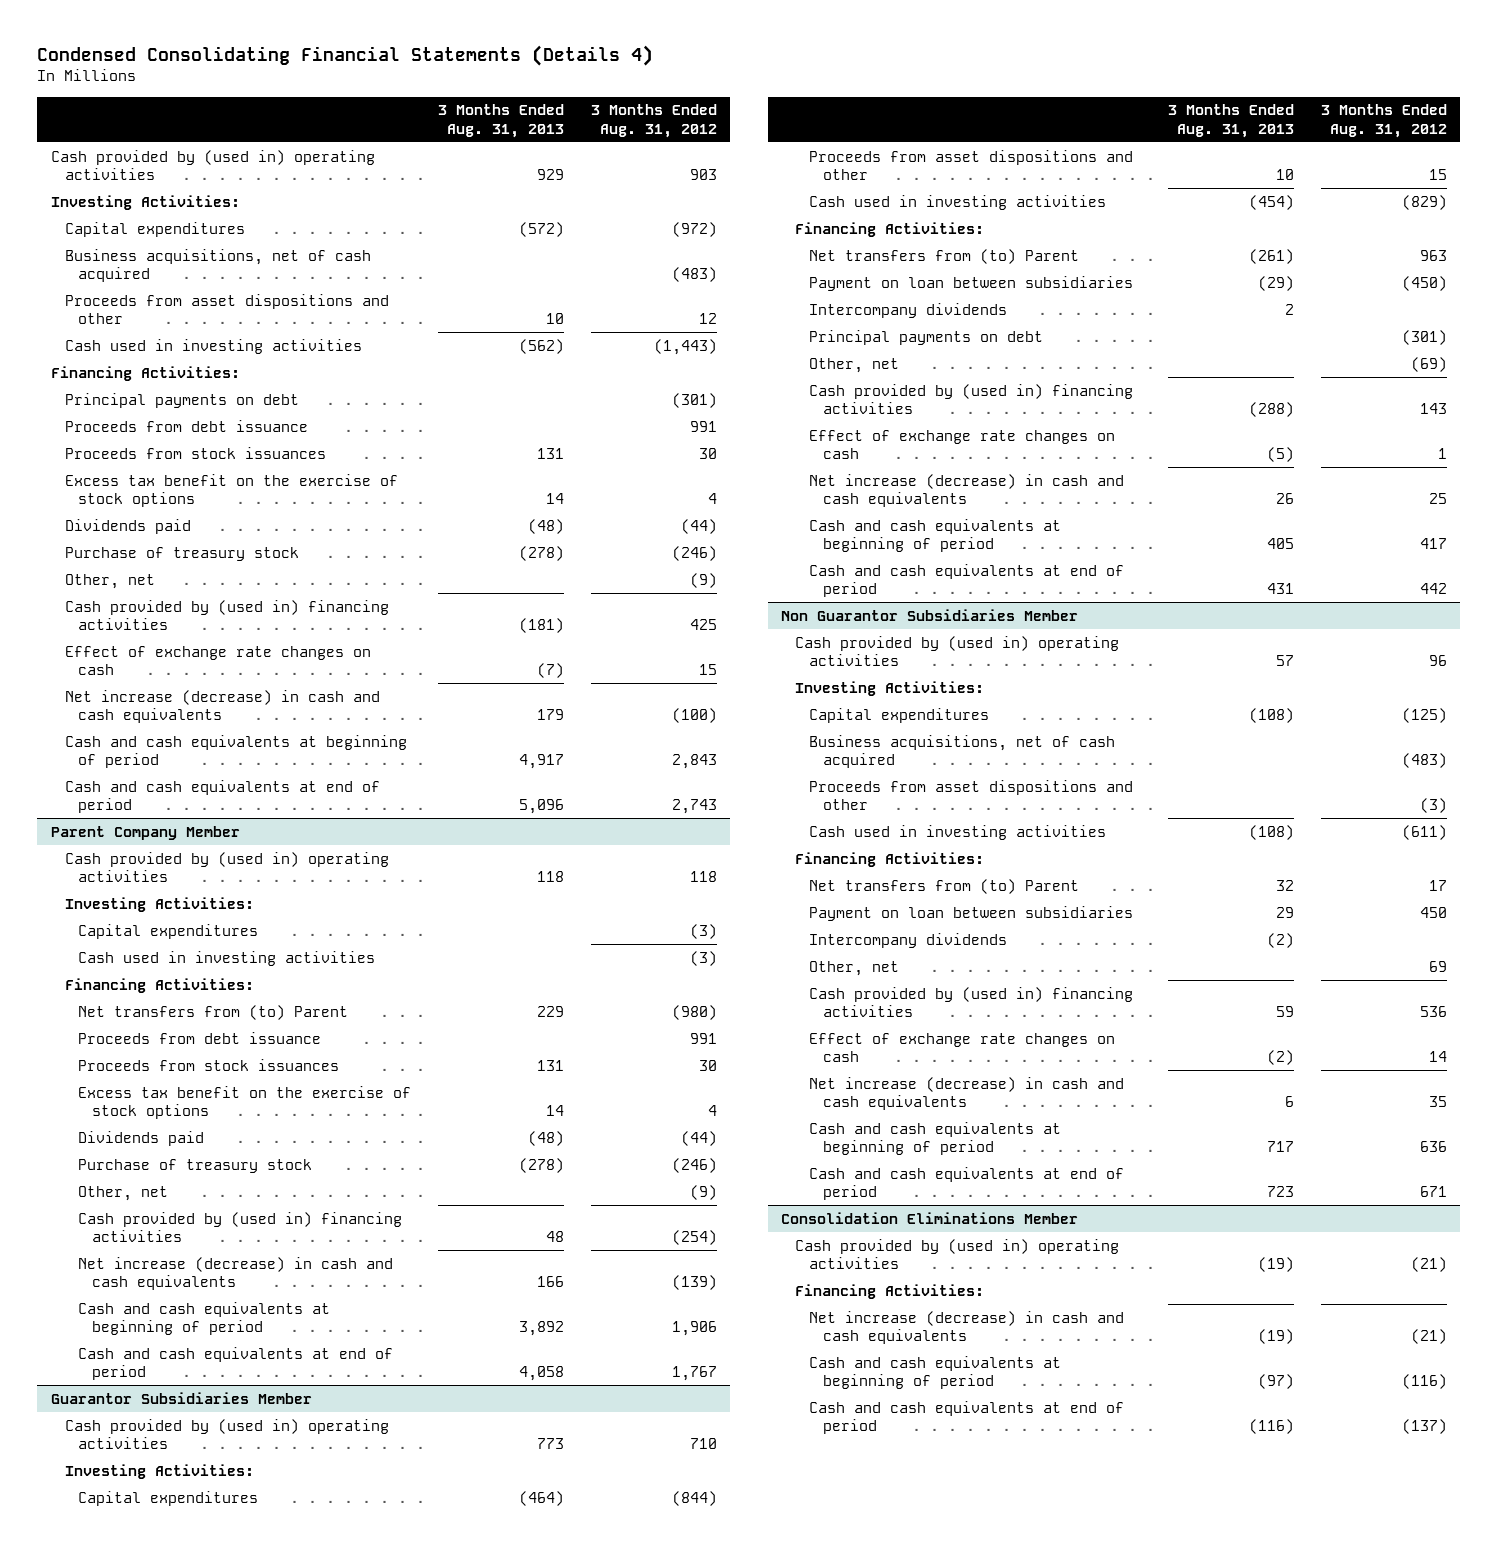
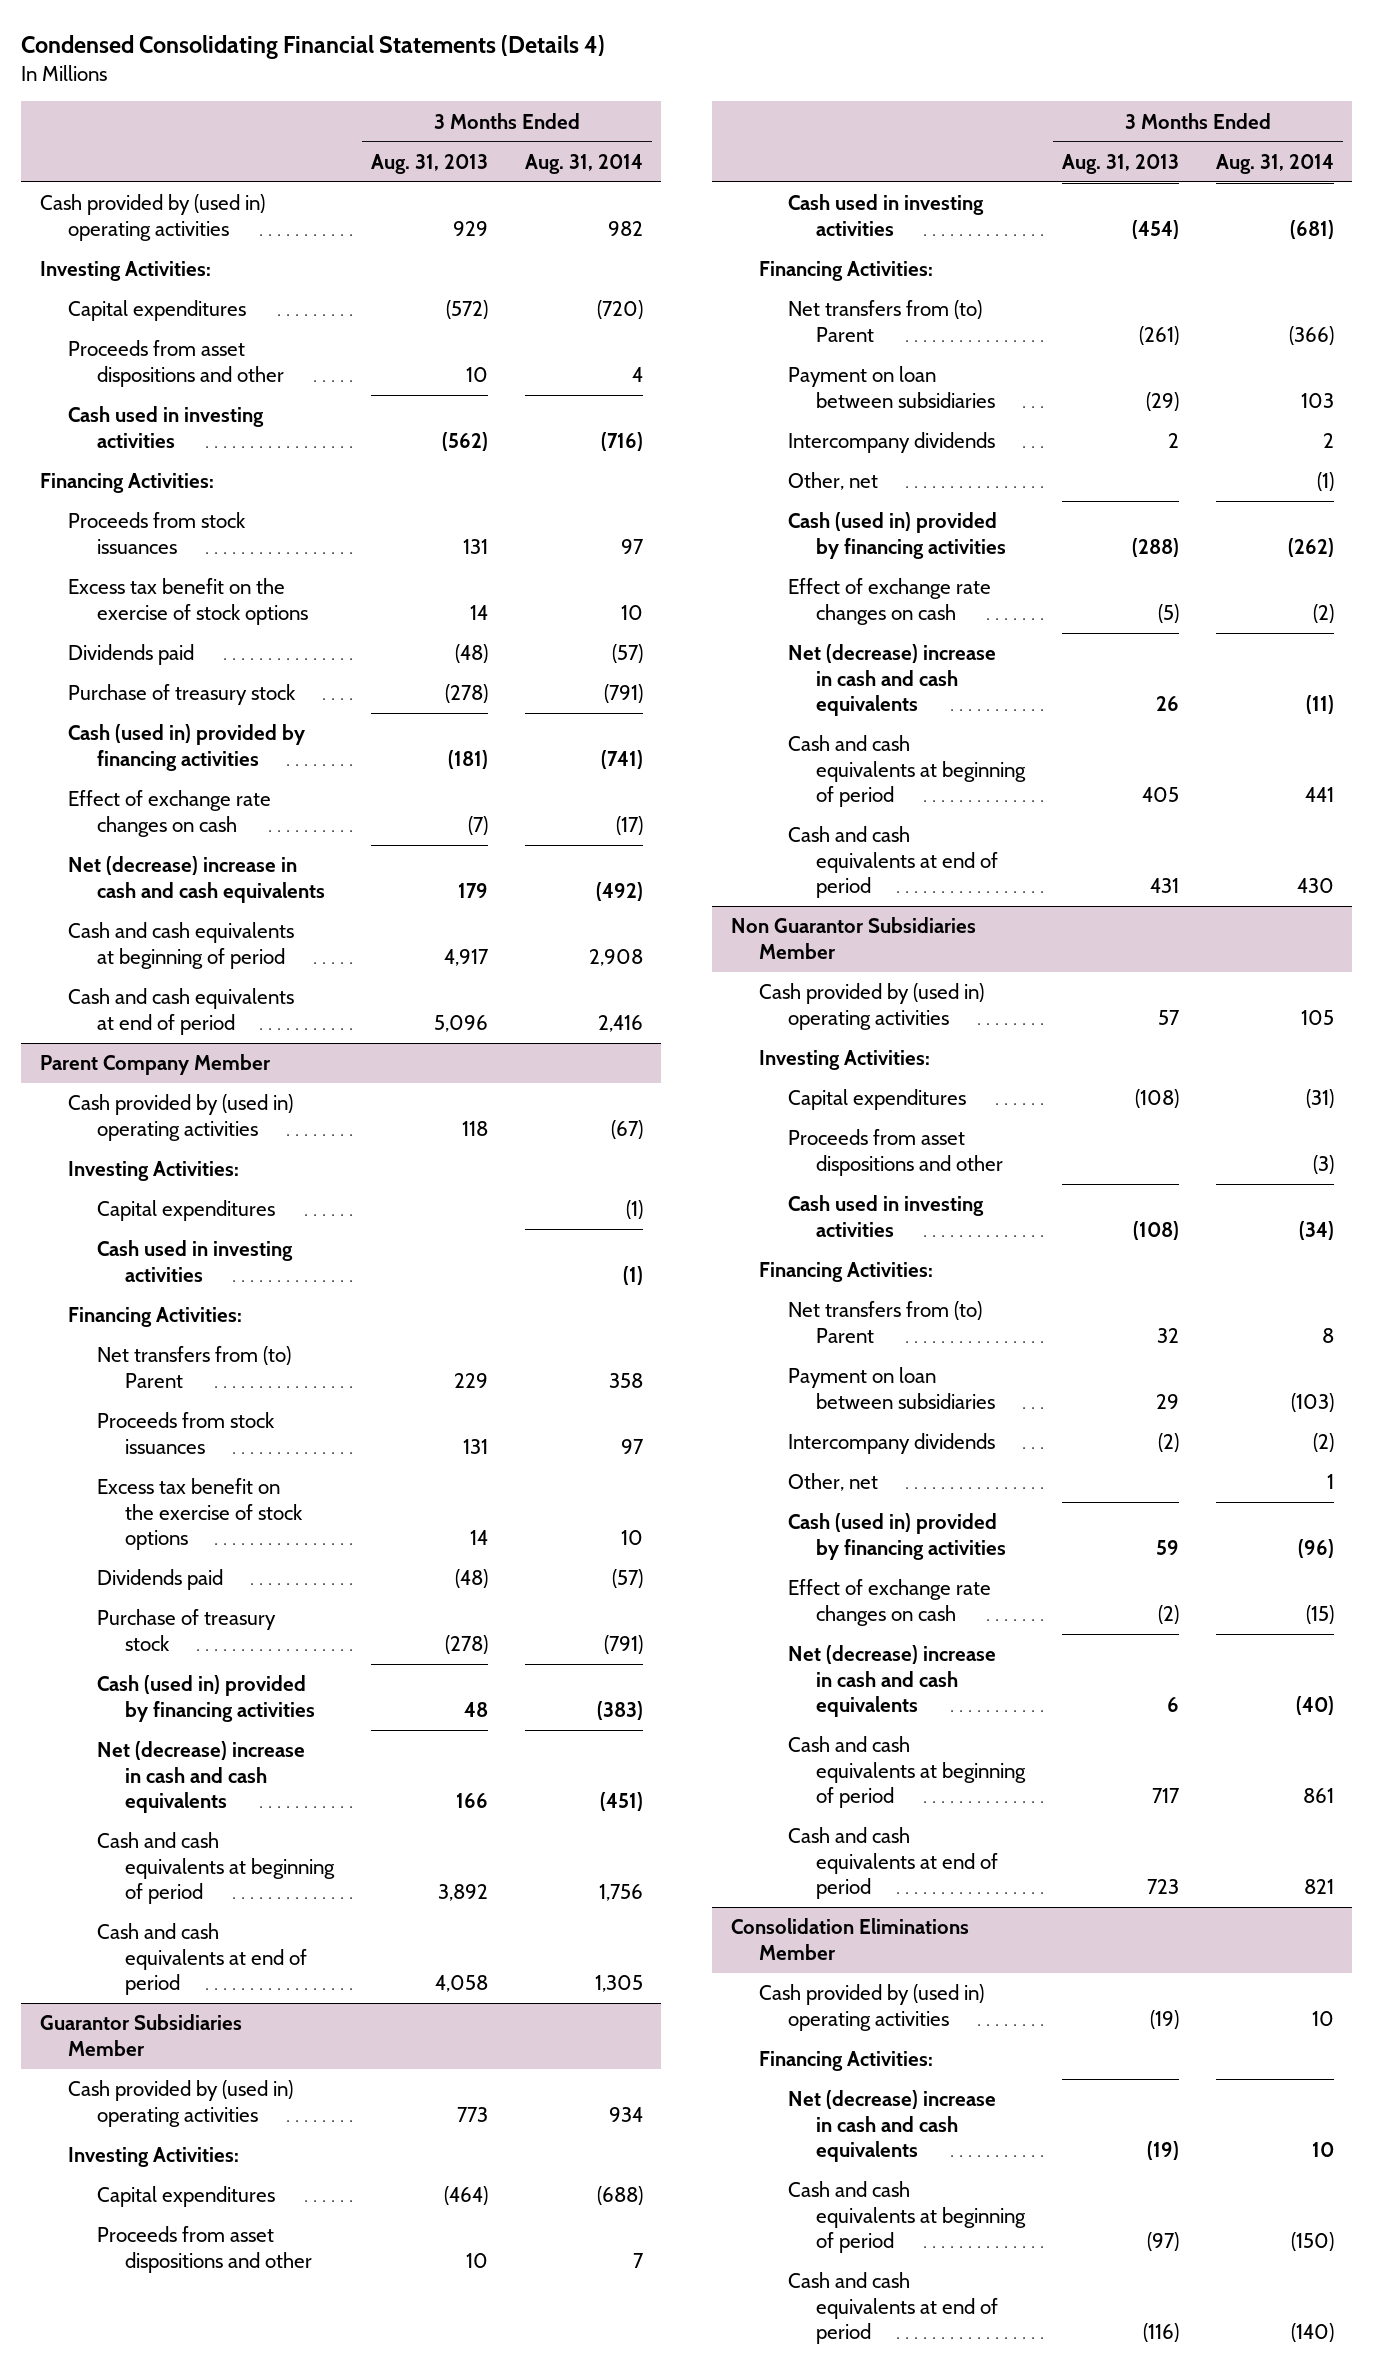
- | 3 Months Ended Aug. 31, 2013 | 3 Months Ended Aug. 31, 2012
+ | 3 Months Ended Aug. 31, 2013 | 3 Months Ended Aug. 31, 2014
- Business acquisitions, net of cash acquired | | (483)
- Principal payments on debt | | (301)
- Proceeds from debt issuance | | 991
- Other, net | | (9)
- Cash provided by (used in) financing activities | (181) | 425
+ Cash (used in) provided by financing activities | (181) | (741)
- Net increase (decrease) in cash and cash equivalents | 179 | (100)
+ Net (decrease) increase in cash and cash equivalents | 179 | (492)
@ Parent Company Member
- Proceeds from debt issuance | | 991
- Other, net | | (9)
- Cash provided by (used in) financing activities | 48 | (254)
- Net increase (decrease) in cash and cash equivalents | 166 | (139)
+ Cash (used in) provided by financing activities | 48 | (383)
+ Net (decrease) increase in cash and cash equivalents | 166 | (451)
@ Guarantor Subsidiaries Member
- Principal payments on debt | | (301)
- Cash provided by (used in) financing activities | (288) | 143
+ Cash (used in) provided by financing activities | (288) | (262)
- Net increase (decrease) in cash and cash equivalents | 26 | 25
+ Net (decrease) increase in cash and cash equivalents | 26 | (11)
@ Non Guarantor Subsidiaries Member
- Business acquisitions, net of cash acquired | | (483)
- Cash provided by (used in) financing activities | 59 | 536
+ Cash (used in) provided by financing activities | 59 | (96)
- Net increase (decrease) in cash and cash equivalents | 6 | 35
+ Net (decrease) increase in cash and cash equivalents | 6 | (40)
@ Consolidation Eliminations Member
- Net increase (decrease) in cash and cash equivalents | (19) | (21)
+ Net (decrease) increase in cash and cash equivalents | (19) | 10

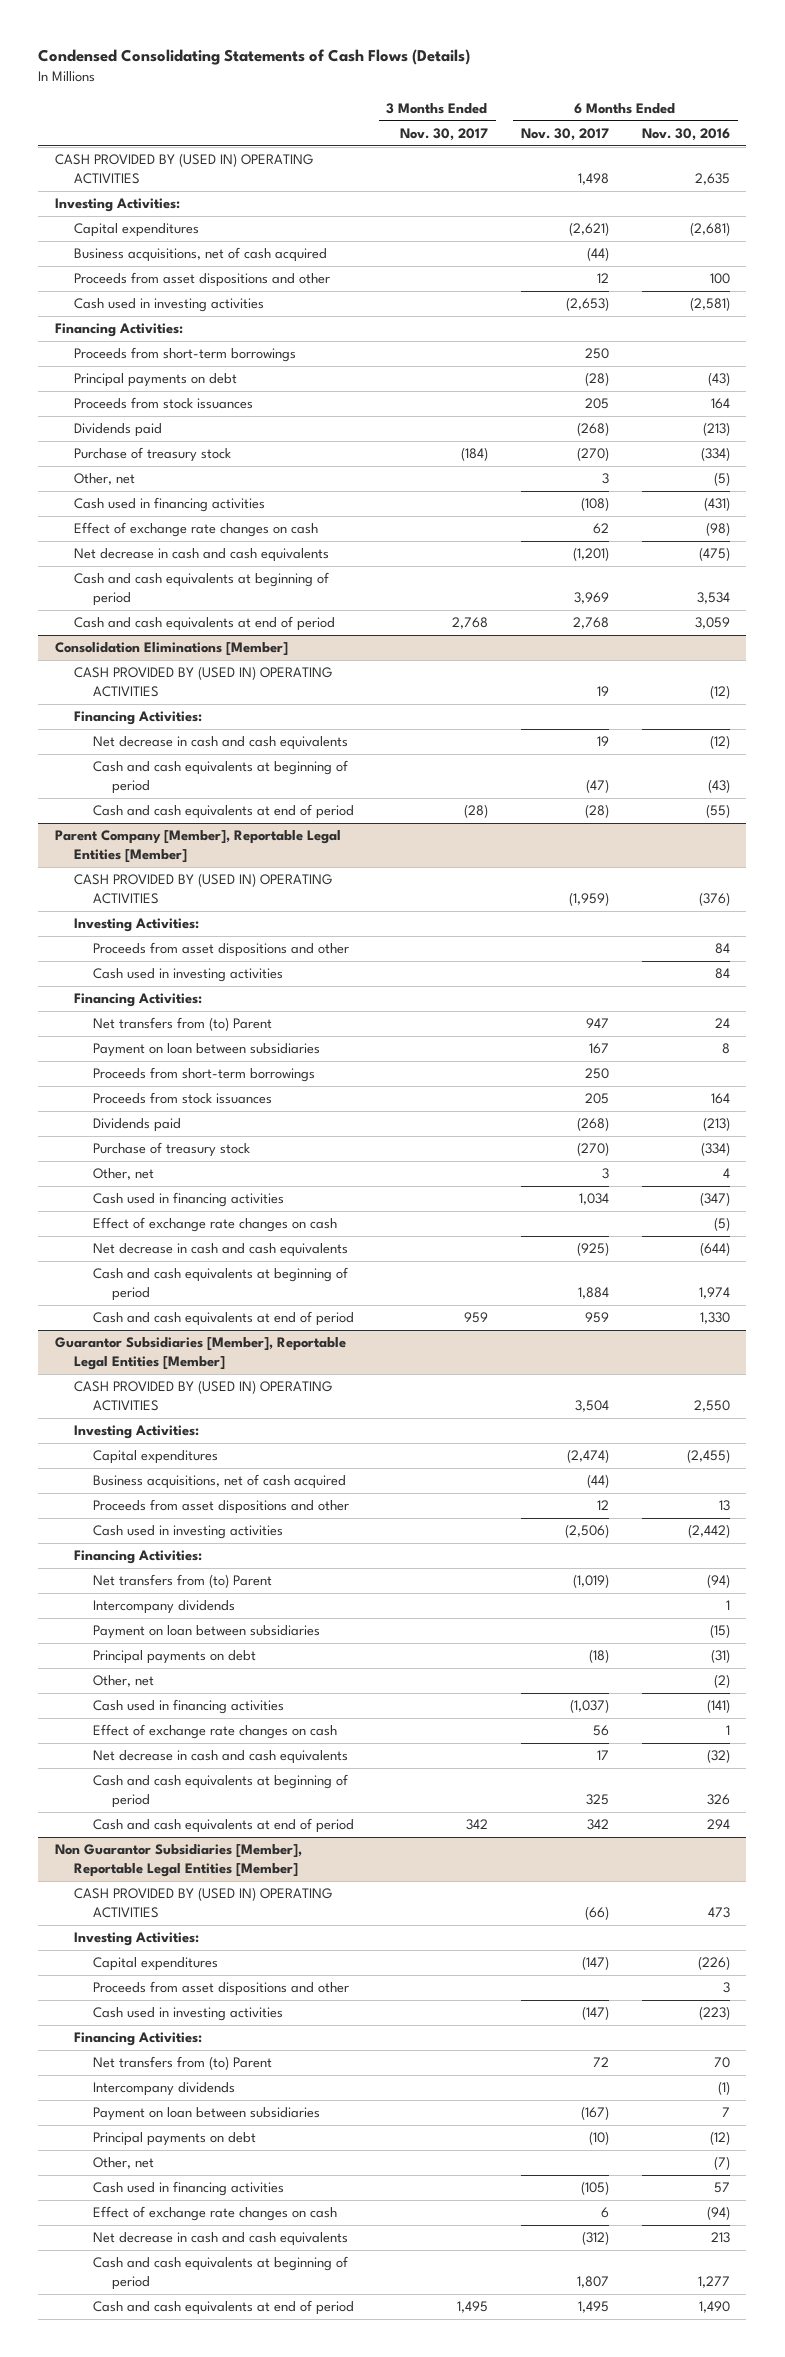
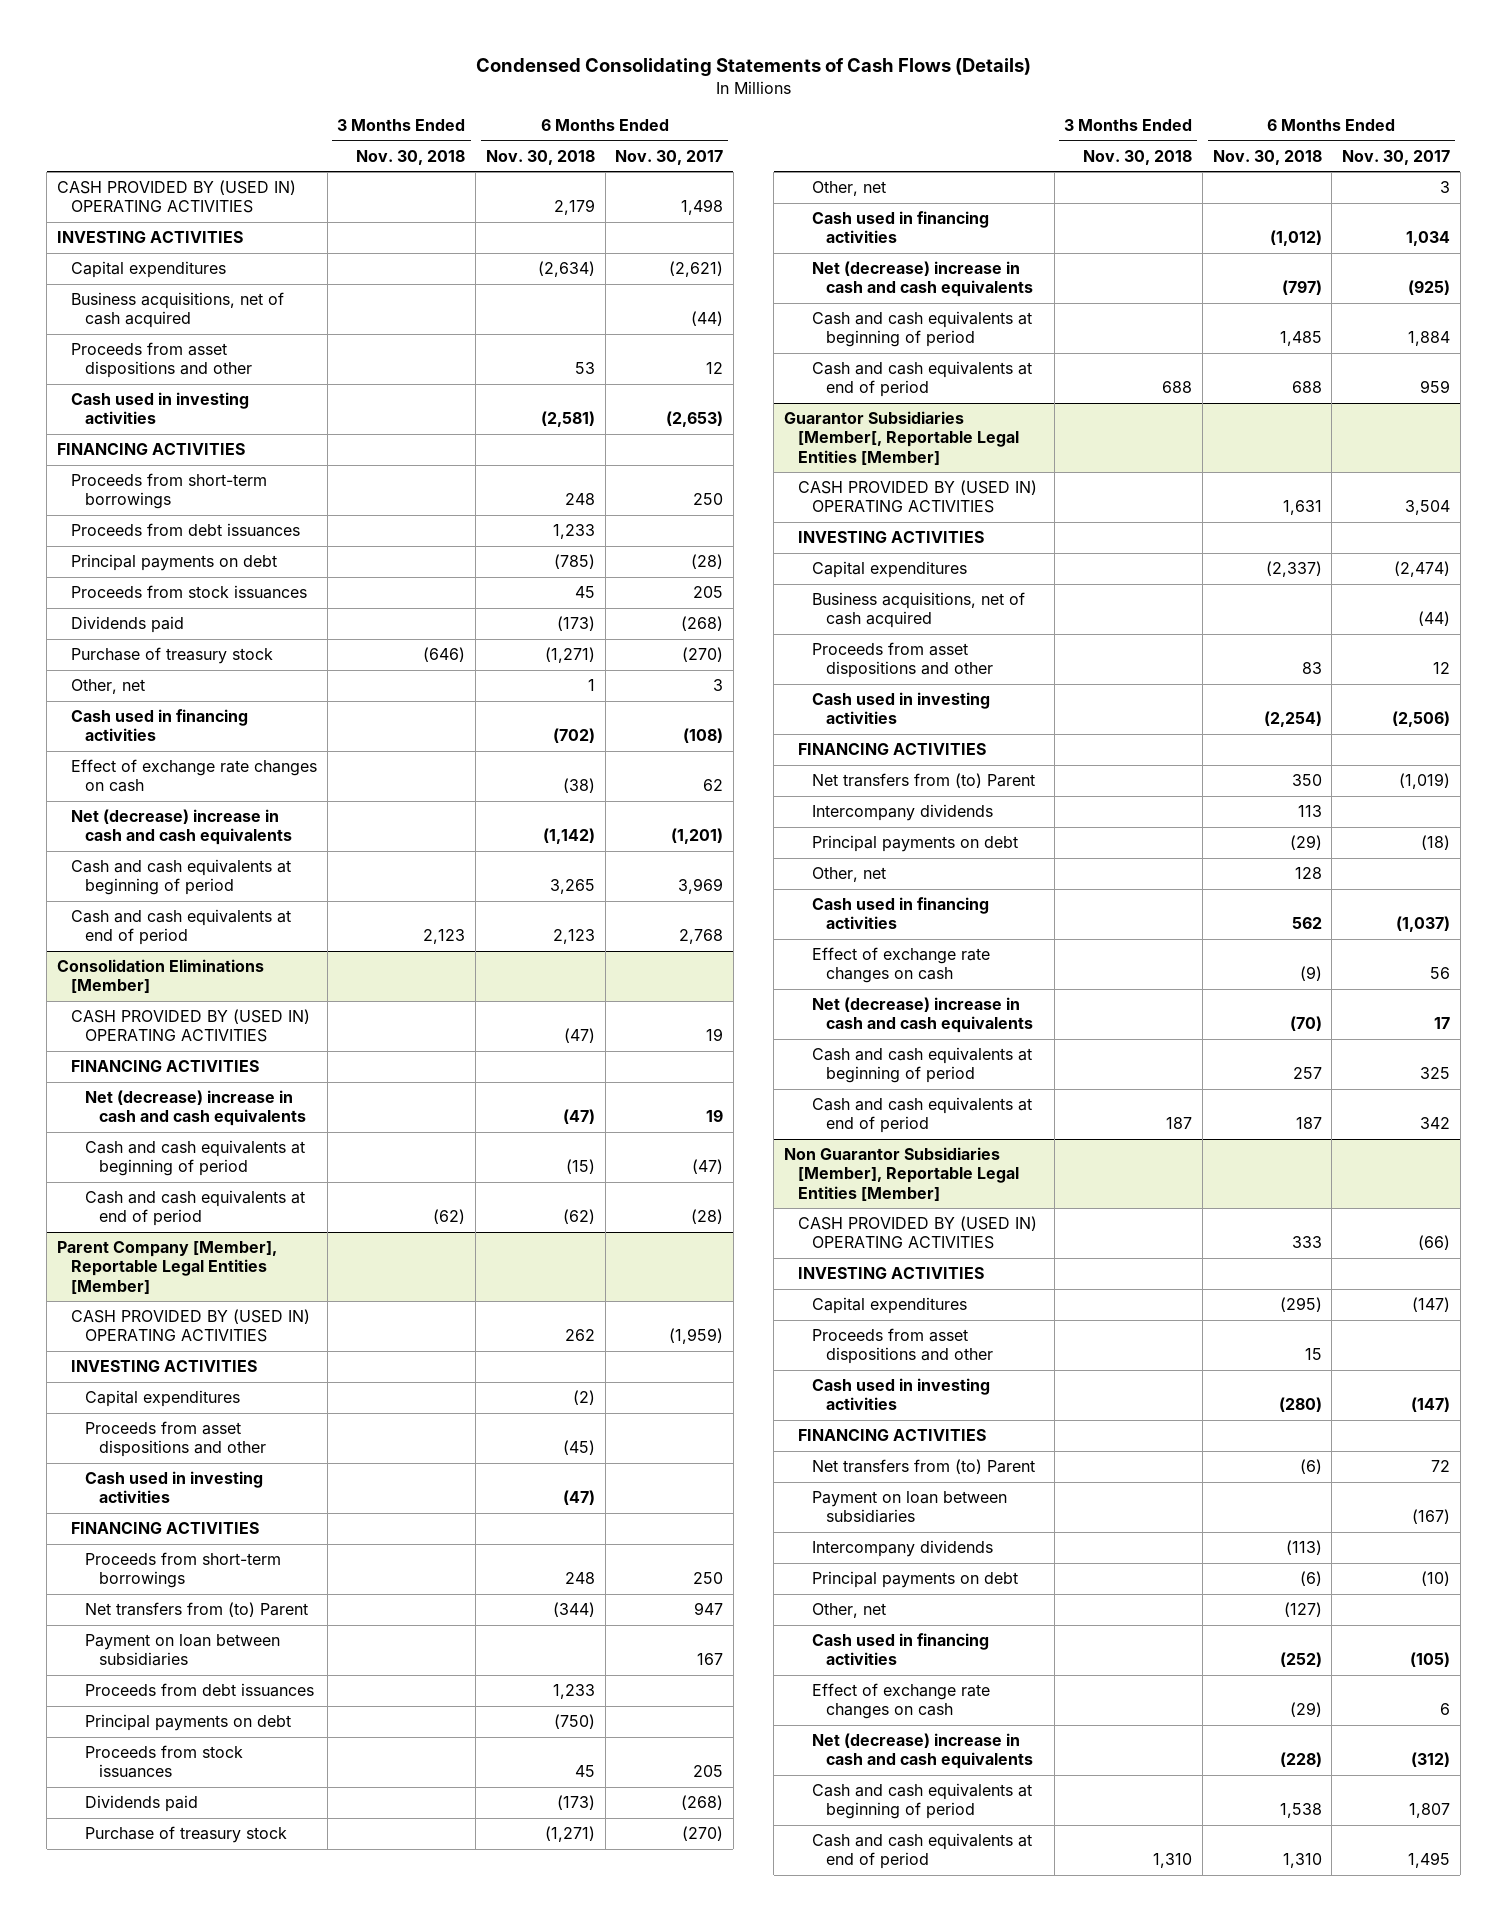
- | 3 Months Ended Nov. 30, 2017 | 6 Months Ended Nov. 30, 2017 | 6 Months Ended Nov. 30, 2016
+ | 3 Months Ended Nov. 30, 2018 | 6 Months Ended Nov. 30, 2018 | 6 Months Ended Nov. 30, 2017
- Investing Activities:
+ INVESTING ACTIVITIES
- Financing Activities:
+ FINANCING ACTIVITIES
+ Proceeds from debt issuances | | 1,233 |
- Net decrease in cash and cash equivalents | | (1,201) | (475)
+ Net (decrease) increase in cash and cash equivalents | | (1,142) | (1,201)
@ Consolidation Eliminations [Member]
- Financing Activities:
- Net decrease in cash and cash equivalents | | 19 | (12)
+ FINANCING ACTIVITIES
+ Net (decrease) increase in cash and cash equivalents | | (47) | 19
@ Parent Company [Member], Reportable Legal Entities [Member]
- Investing Activities:
+ INVESTING ACTIVITIES
+ Capital expenditures | | (2) |
- Financing Activities:
+ FINANCING ACTIVITIES
moved up: Proceeds from short-term borrowings | | 248 | 250
+ Proceeds from debt issuances | | 1,233 |
+ Principal payments on debt | | (750) |
- Effect of exchange rate changes on cash | | | (5)
- Net decrease in cash and cash equivalents | | (925) | (644)
+ Net (decrease) increase in cash and cash equivalents | | (797) | (925)
- Guarantor Subsidiaries [Member], Reportable Legal Entities [Member]
+ Guarantor Subsidiaries [Member[, Reportable Legal Entities [Member]
- Investing Activities:
+ INVESTING ACTIVITIES
- Financing Activities:
+ FINANCING ACTIVITIES
- Payment on loan between subsidiaries | | | (15)
- Net decrease in cash and cash equivalents | | 17 | (32)
+ Net (decrease) increase in cash and cash equivalents | | (70) | 17
@ Non Guarantor Subsidiaries [Member], Reportable Legal Entities [Member]
- Investing Activities:
+ INVESTING ACTIVITIES
- Financing Activities:
+ FINANCING ACTIVITIES
moved down: Intercompany dividends | | (113) |
- Net decrease in cash and cash equivalents | | (312) | 213
+ Net (decrease) increase in cash and cash equivalents | | (228) | (312)

